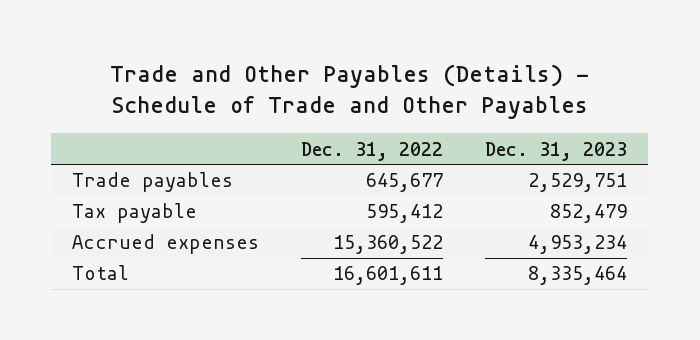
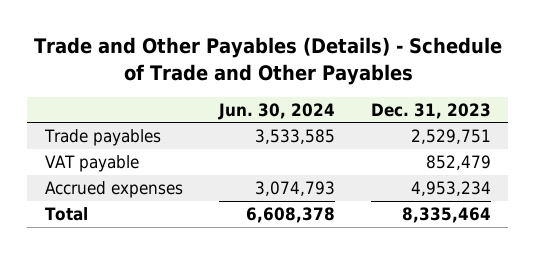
- | Dec. 31, 2022 | Dec. 31, 2023
+ | Jun. 30, 2024 | Dec. 31, 2023
- Tax payable | 595,412 | 852,479
+ VAT payable | | 852,479

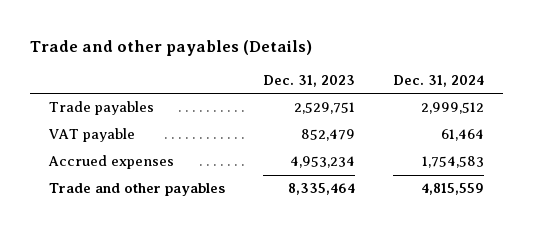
- Trade and Other Payables (Details) - Schedule of Trade and Other Payables
+ Trade and other payables (Details)
- | Jun. 30, 2024 | Dec. 31, 2023
+ | Dec. 31, 2023 | Dec. 31, 2024
- Total | 6,608,378 | 8,335,464
+ Trade and other payables | 8,335,464 | 4,815,559

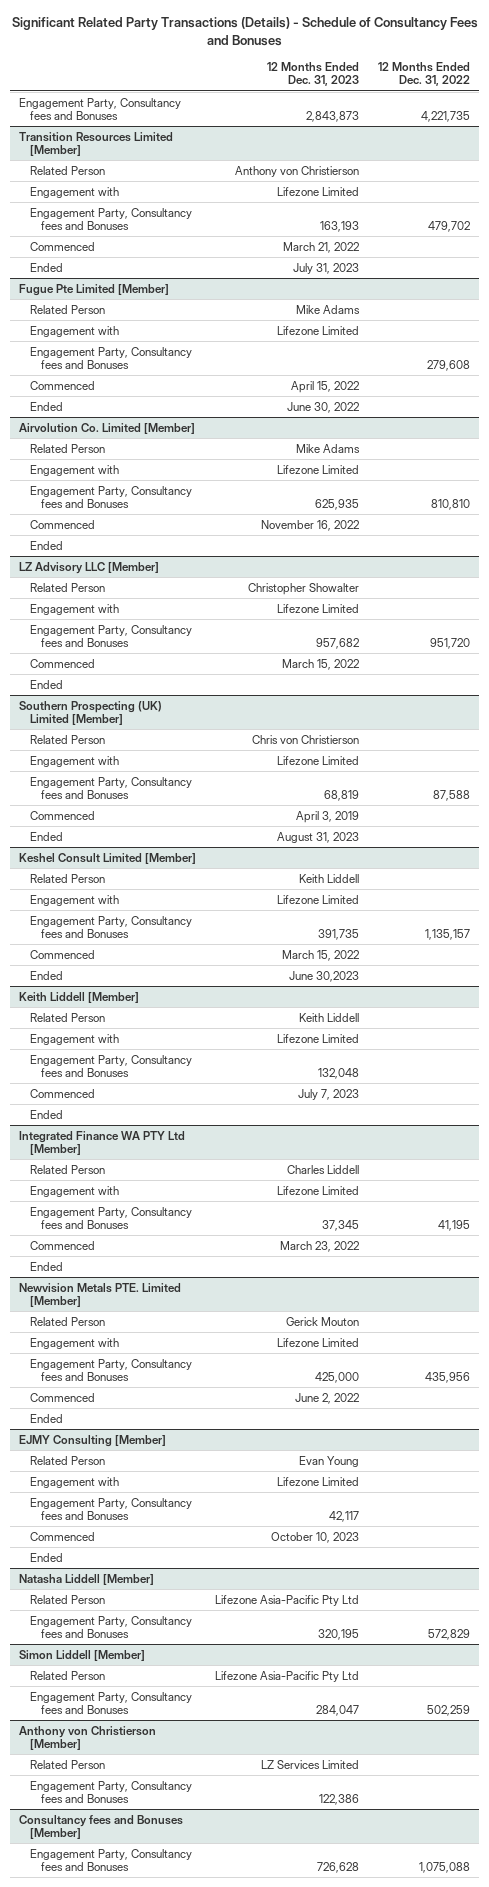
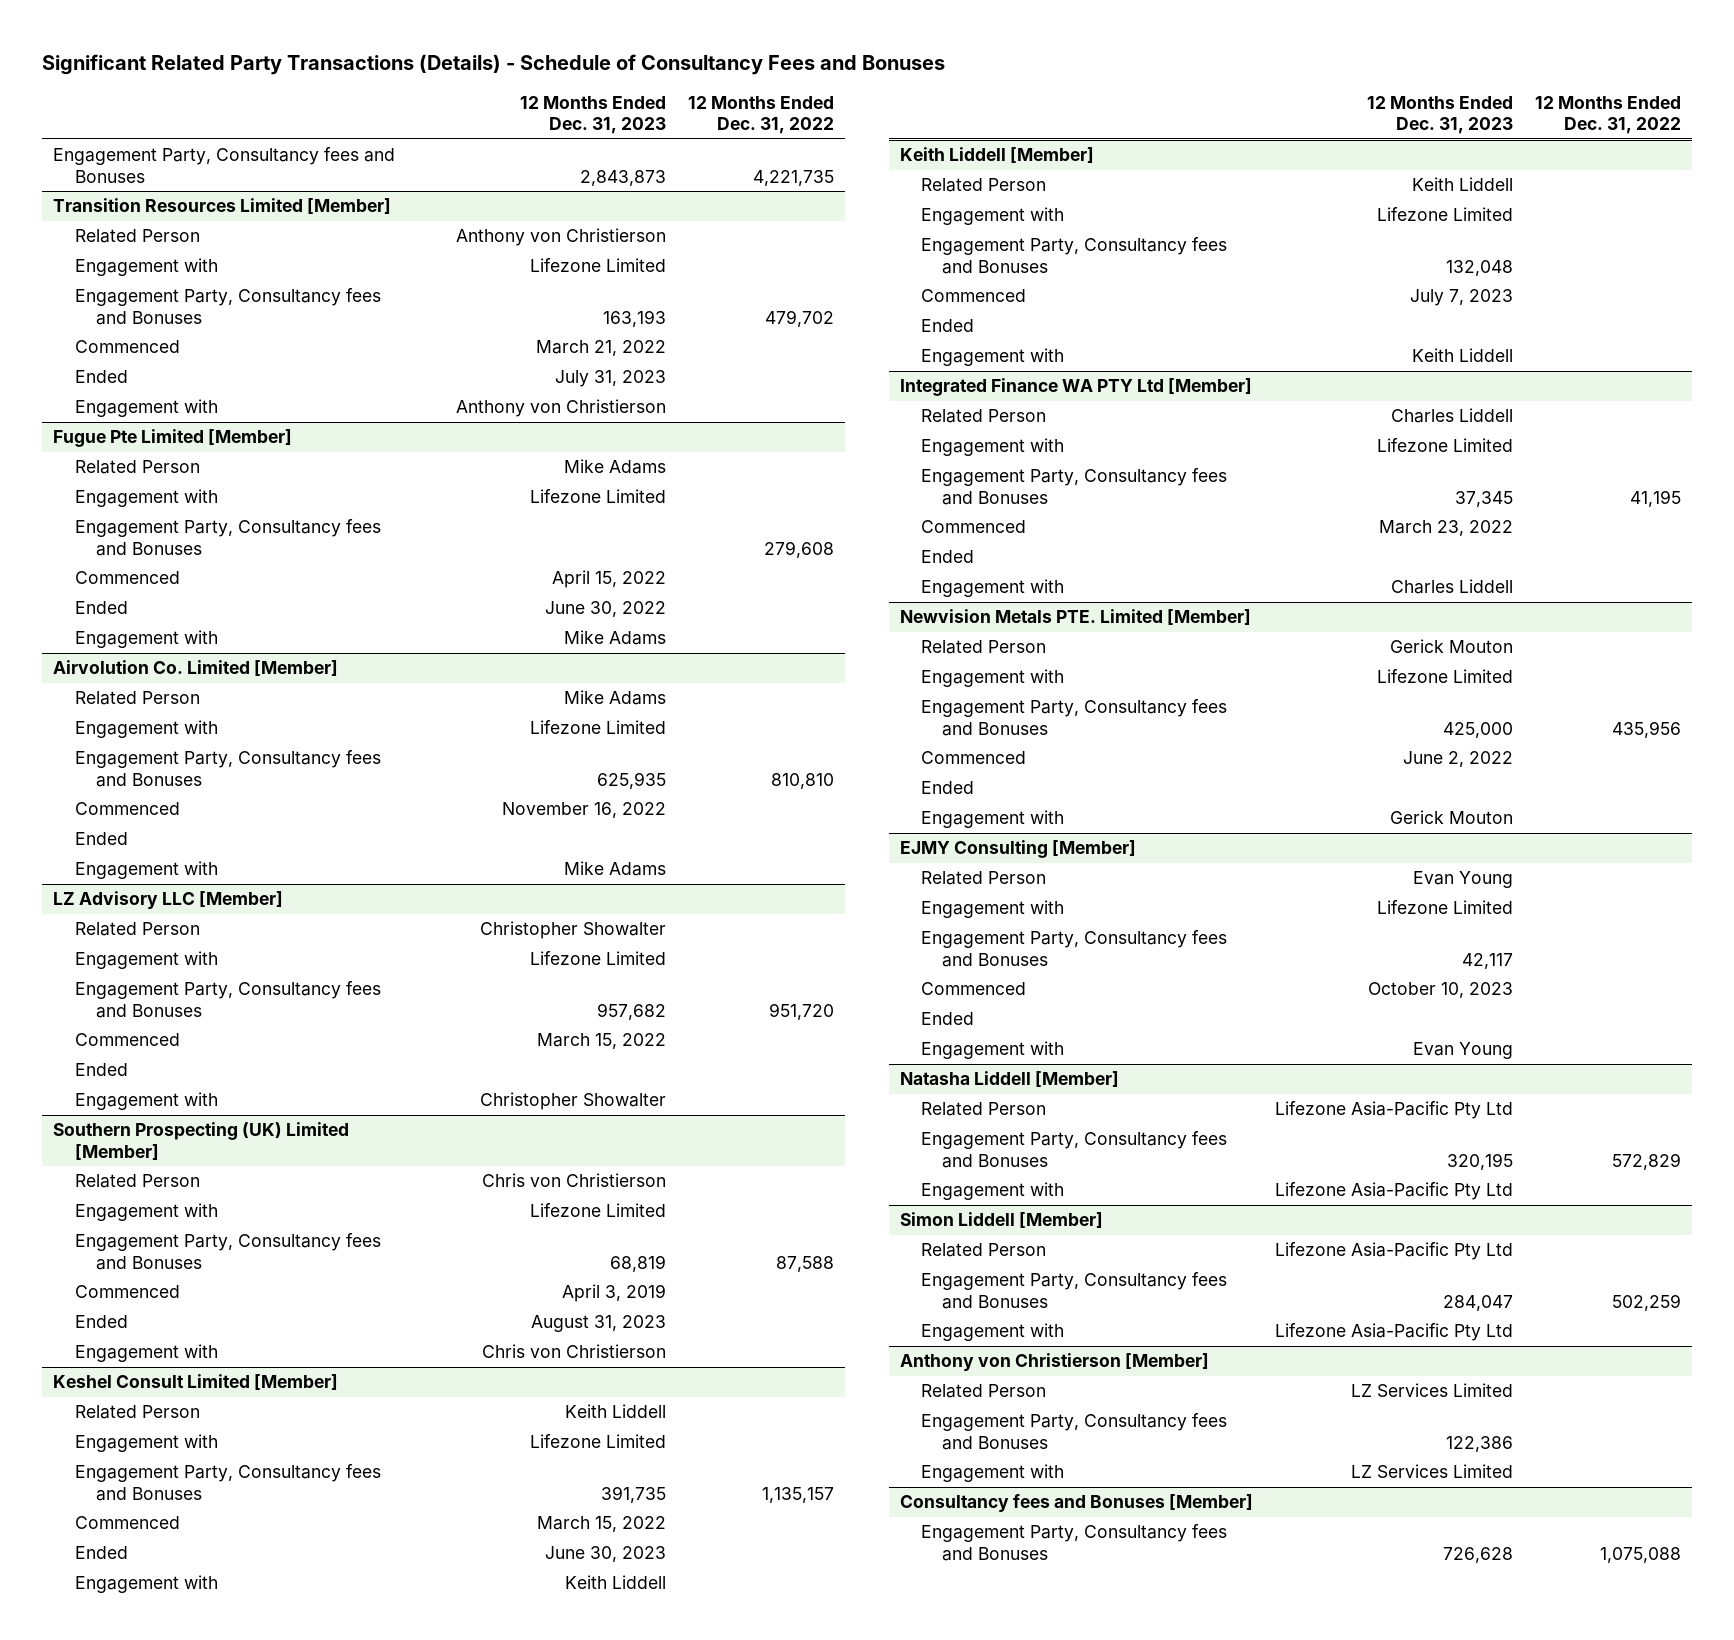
@ Transition Resources Limited [Member]
+ Engagement with | Anthony von Christierson |
@ Fugue Pte Limited [Member]
+ Engagement with | Mike Adams |
@ Airvolution Co. Limited [Member]
+ Engagement with | Mike Adams |
@ LZ Advisory LLC [Member]
+ Engagement with | Christopher Showalter |
@ Southern Prospecting (UK) Limited [Member]
+ Engagement with | Chris von Christierson |
@ Keshel Consult Limited [Member]
- Ended | June 30,2023 |
+ Ended | June 30, 2023 |
+ Engagement with | Keith Liddell |
@ Keith Liddell [Member]
+ Engagement with | Keith Liddell |
@ Integrated Finance WA PTY Ltd [Member]
+ Engagement with | Charles Liddell |
@ Newvision Metals PTE. Limited [Member]
+ Engagement with | Gerick Mouton |
@ EJMY Consulting [Member]
+ Engagement with | Evan Young |
@ Natasha Liddell [Member]
+ Engagement with | Lifezone Asia-Pacific Pty Ltd |
@ Simon Liddell [Member]
+ Engagement with | Lifezone Asia-Pacific Pty Ltd |
@ Anthony von Christierson [Member]
+ Engagement with | LZ Services Limited |

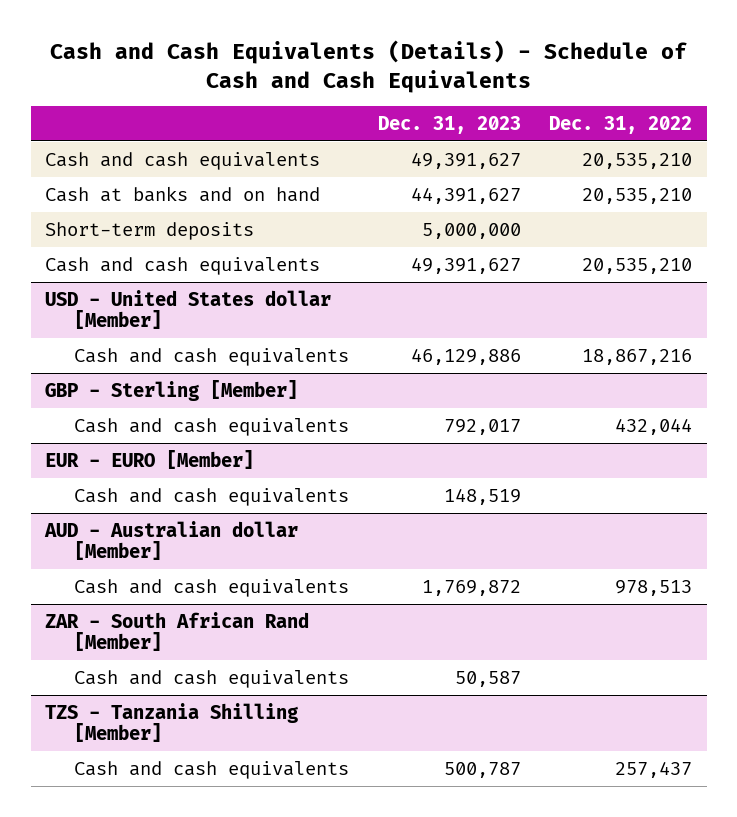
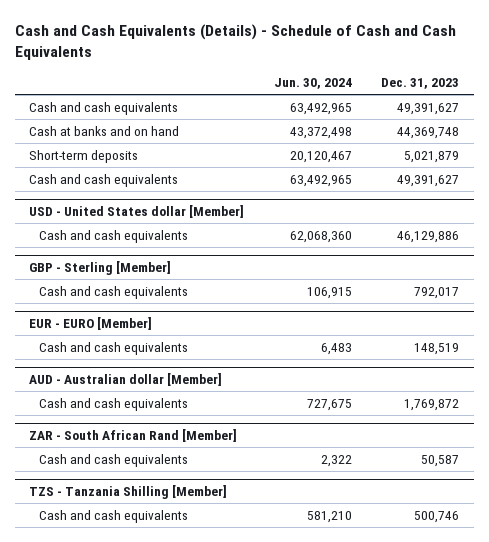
- | Dec. 31, 2023 | Dec. 31, 2022
+ | Jun. 30, 2024 | Dec. 31, 2023
- Cash at banks and on hand | 44,391,627 | 20,535,210
- Short-term deposits | 5,000,000 |
+ Cash at banks and on hand | 43,372,498 | 44,369,748
+ Short-term deposits | 20,120,467 | 5,021,879
@ TZS - Tanzania Shilling [Member]
- Cash and cash equivalents | 500,787 | 257,437
+ Cash and cash equivalents | 581,210 | 500,746

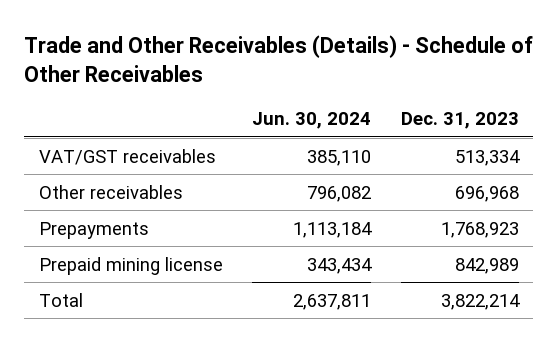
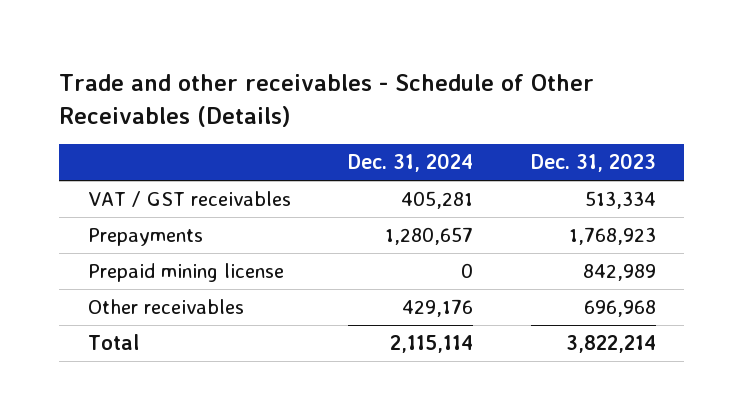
- Trade and Other Receivables (Details) - Schedule of Other Receivables
+ Trade and other receivables - Schedule of Other Receivables (Details)
- | Jun. 30, 2024 | Dec. 31, 2023
+ | Dec. 31, 2024 | Dec. 31, 2023
- VAT/GST receivables | 385,110 | 513,334
+ VAT / GST receivables | 405,281 | 513,334
moved down: Other receivables | 429,176 | 696,968

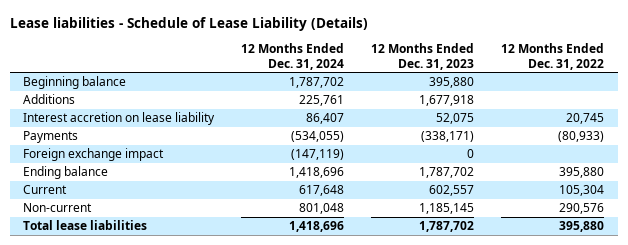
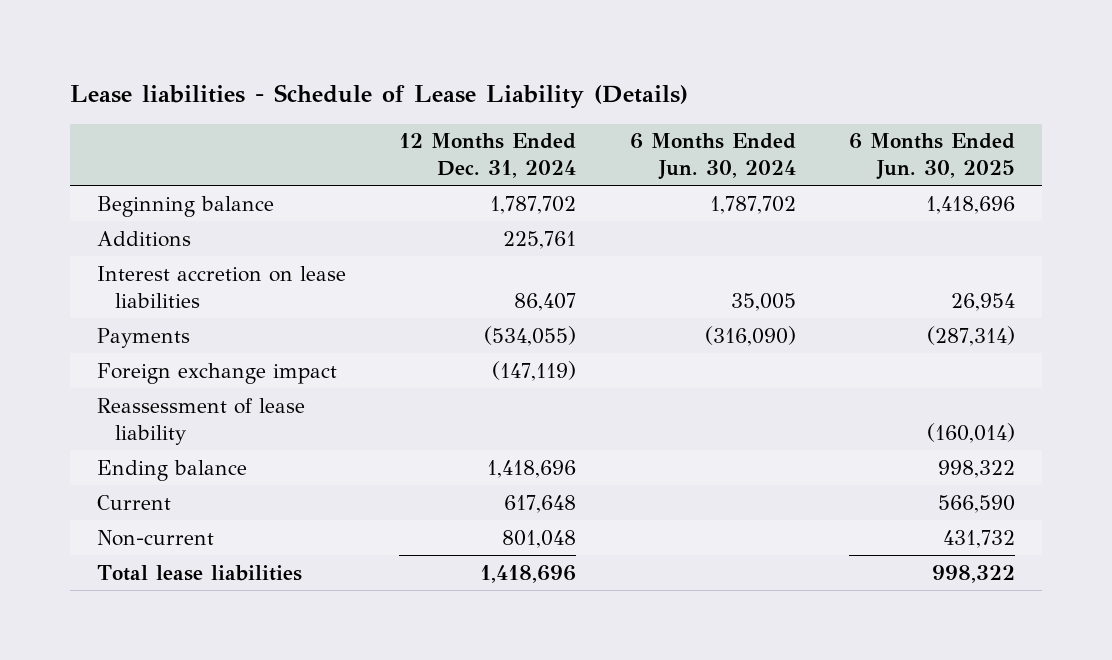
- | 12 Months Ended Dec. 31, 2024 | 12 Months Ended Dec. 31, 2023 | 12 Months Ended Dec. 31, 2022
+ | 12 Months Ended Dec. 31, 2024 | 6 Months Ended Jun. 30, 2024 | 6 Months Ended Jun. 30, 2025
- Interest accretion on lease liability | 86,407 | 52,075 | 20,745
+ Interest accretion on lease liabilities | 86,407 | 35,005 | 26,954
+ Reassessment of lease liability | | | (160,014)

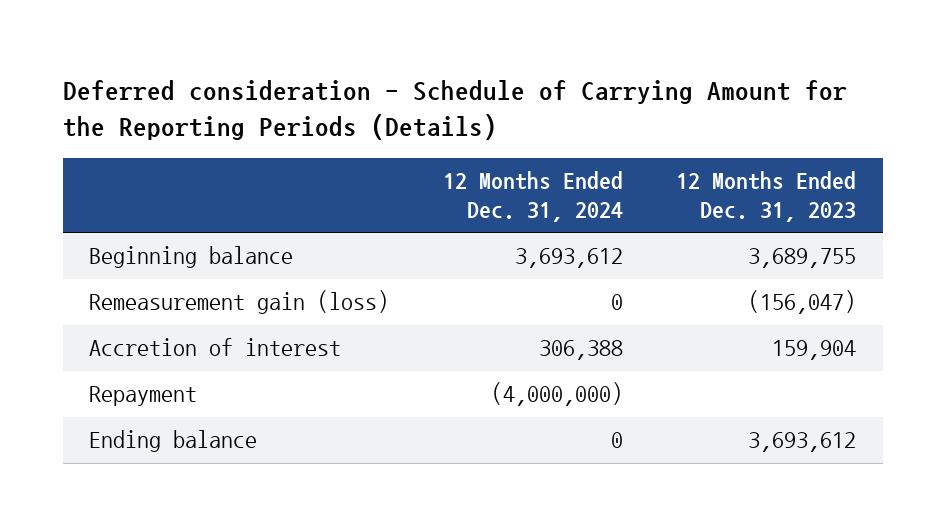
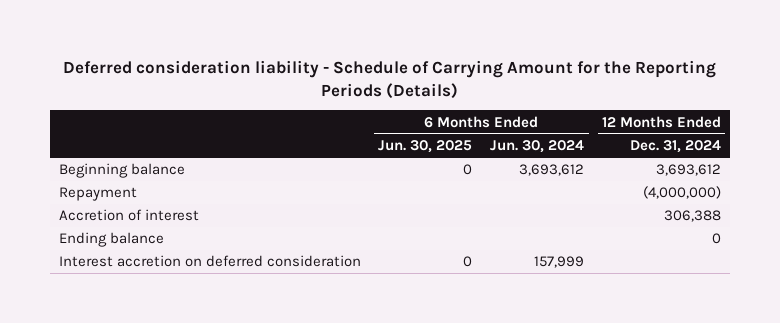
- Deferred consideration - Schedule of Carrying Amount for the Reporting Periods (Details)
+ Deferred consideration liability - Schedule of Carrying Amount for the Reporting Periods (Details)
- | 12 Months Ended Dec. 31, 2024 | 12 Months Ended Dec. 31, 2023
+ | 6 Months Ended Jun. 30, 2025 | 6 Months Ended Jun. 30, 2024 | 12 Months Ended Dec. 31, 2024
- Remeasurement gain (loss) | 0 | (156,047)
moved down: Accretion of interest | | | 306,388
+ Interest accretion on deferred consideration | 0 | 157,999 |

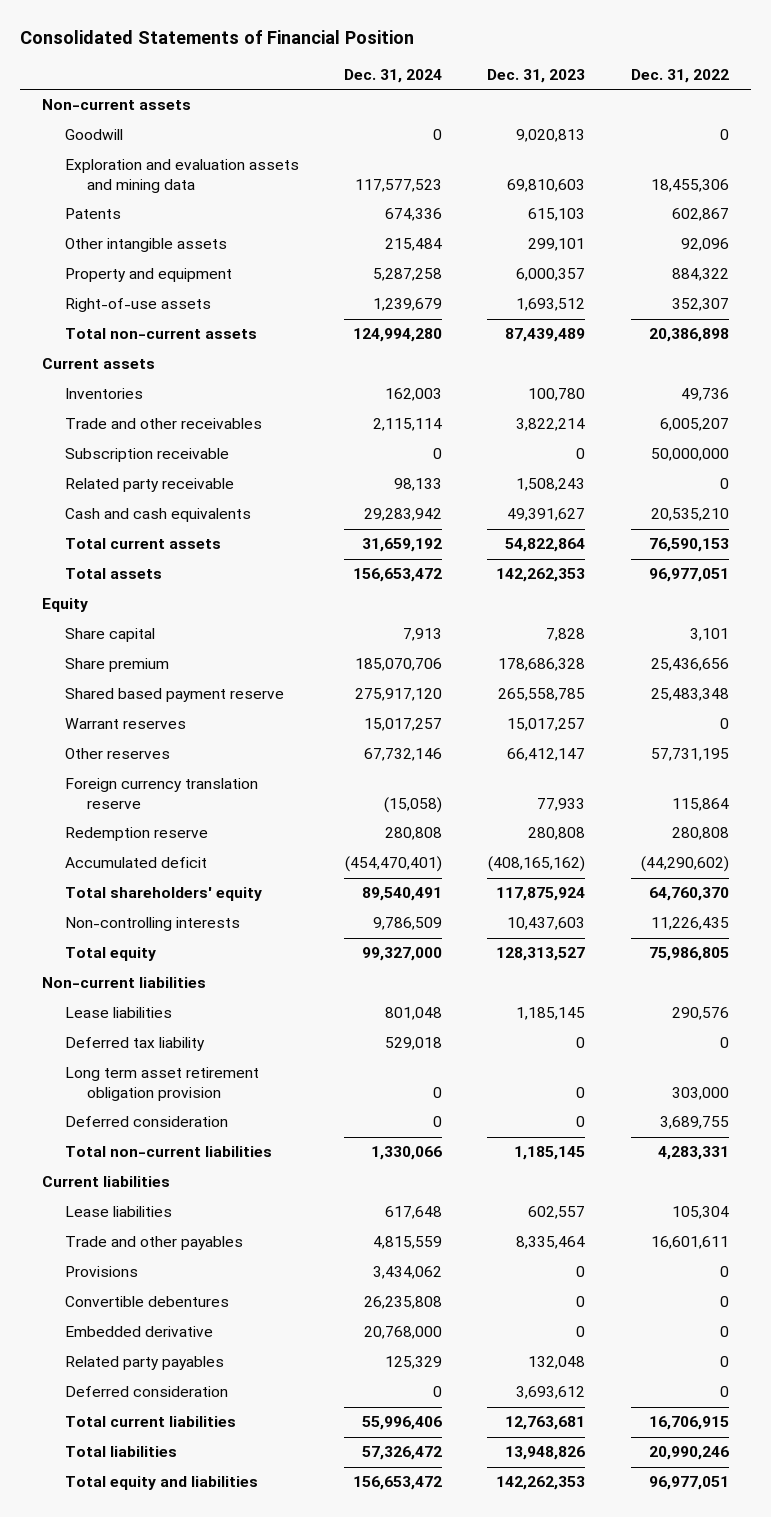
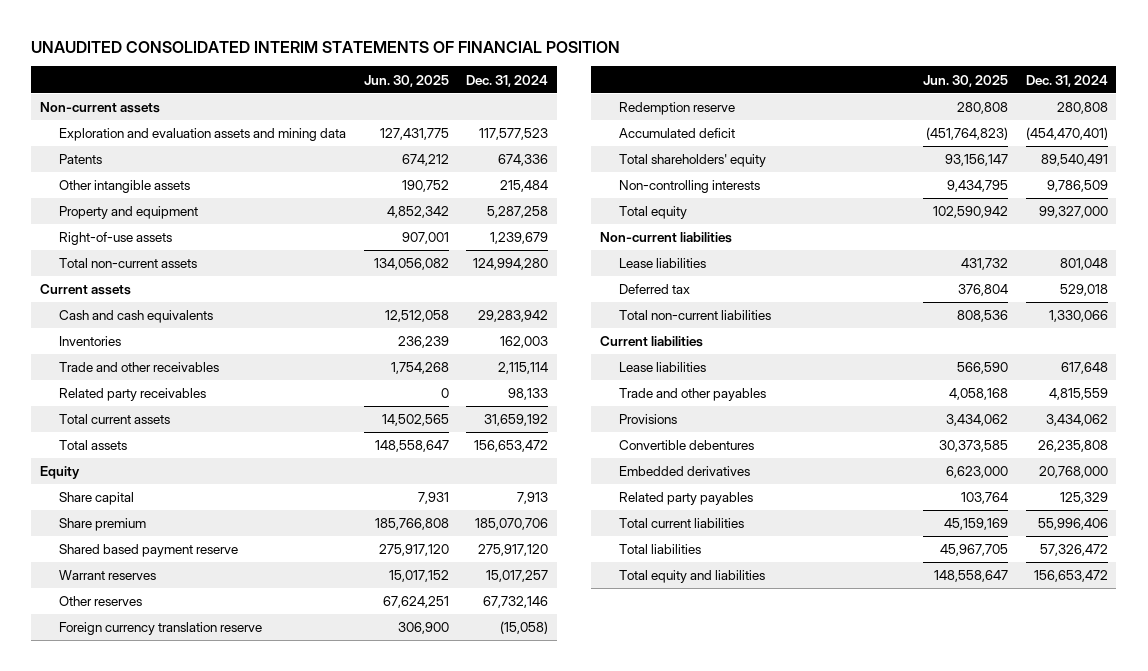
- Consolidated Statements of Financial Position
+ UNAUDITED CONSOLIDATED INTERIM STATEMENTS OF FINANCIAL POSITION
- | Dec. 31, 2024 | Dec. 31, 2023 | Dec. 31, 2022
+ | Jun. 30, 2025 | Dec. 31, 2024
- Goodwill | 0 | 9,020,813 | 0
moved up: Cash and cash equivalents | 12,512,058 | 29,283,942
- Subscription receivable | 0 | 0 | 50,000,000
- Related party receivable | 98,133 | 1,508,243 | 0
+ Related party receivables | 0 | 98,133
- Deferred tax liability | 529,018 | 0 | 0
- Long term asset retirement obligation provision | 0 | 0 | 303,000
- Deferred consideration | 0 | 0 | 3,689,755
+ Deferred tax | 376,804 | 529,018
- Embedded derivative | 20,768,000 | 0 | 0
+ Embedded derivatives | 6,623,000 | 20,768,000
- Deferred consideration | 0 | 3,693,612 | 0

